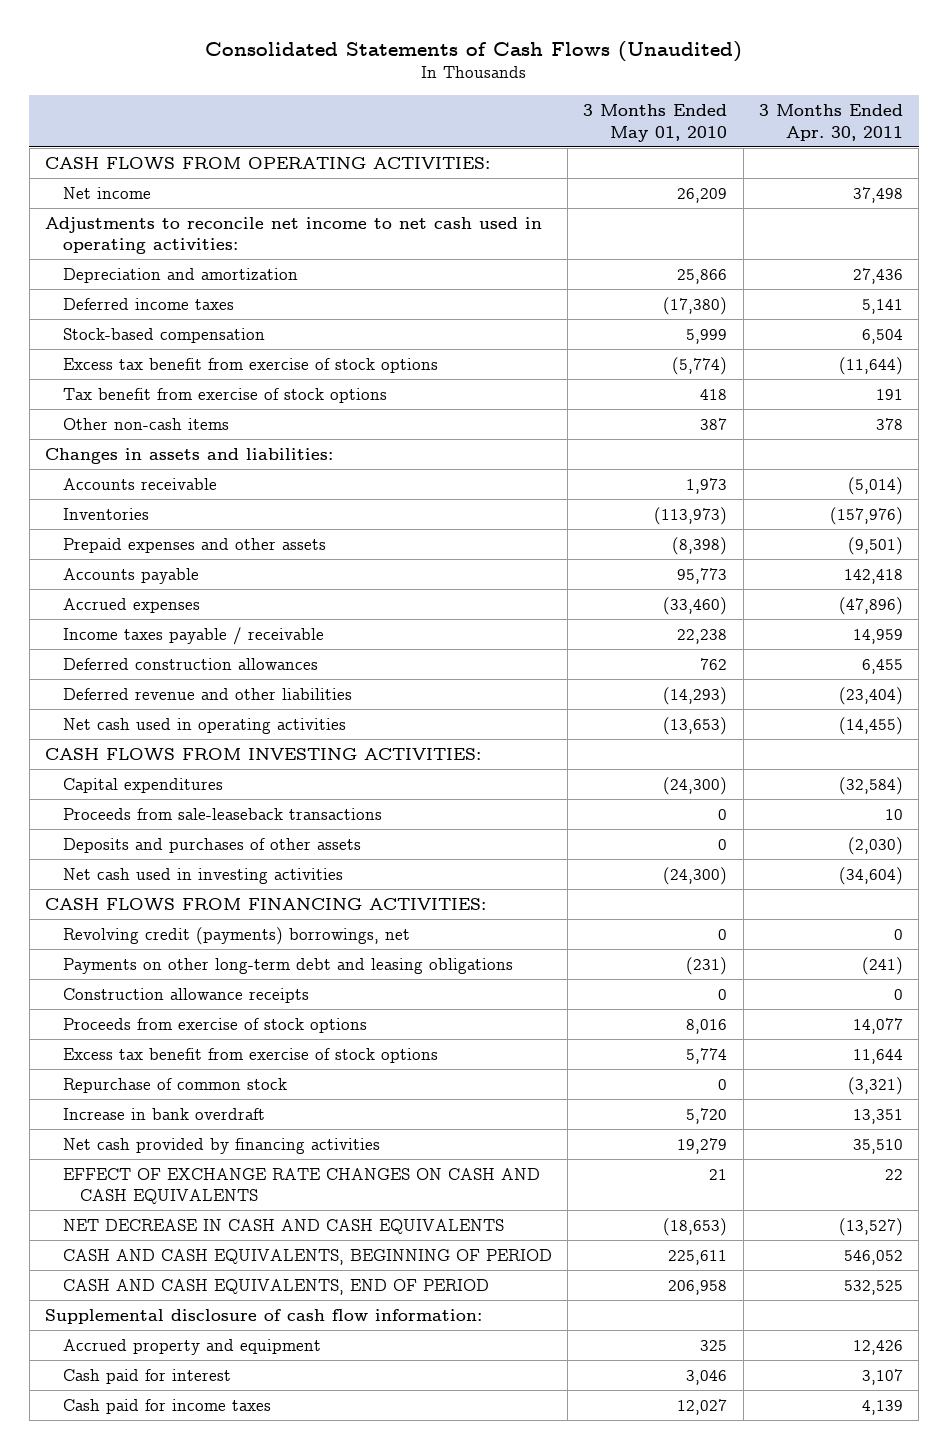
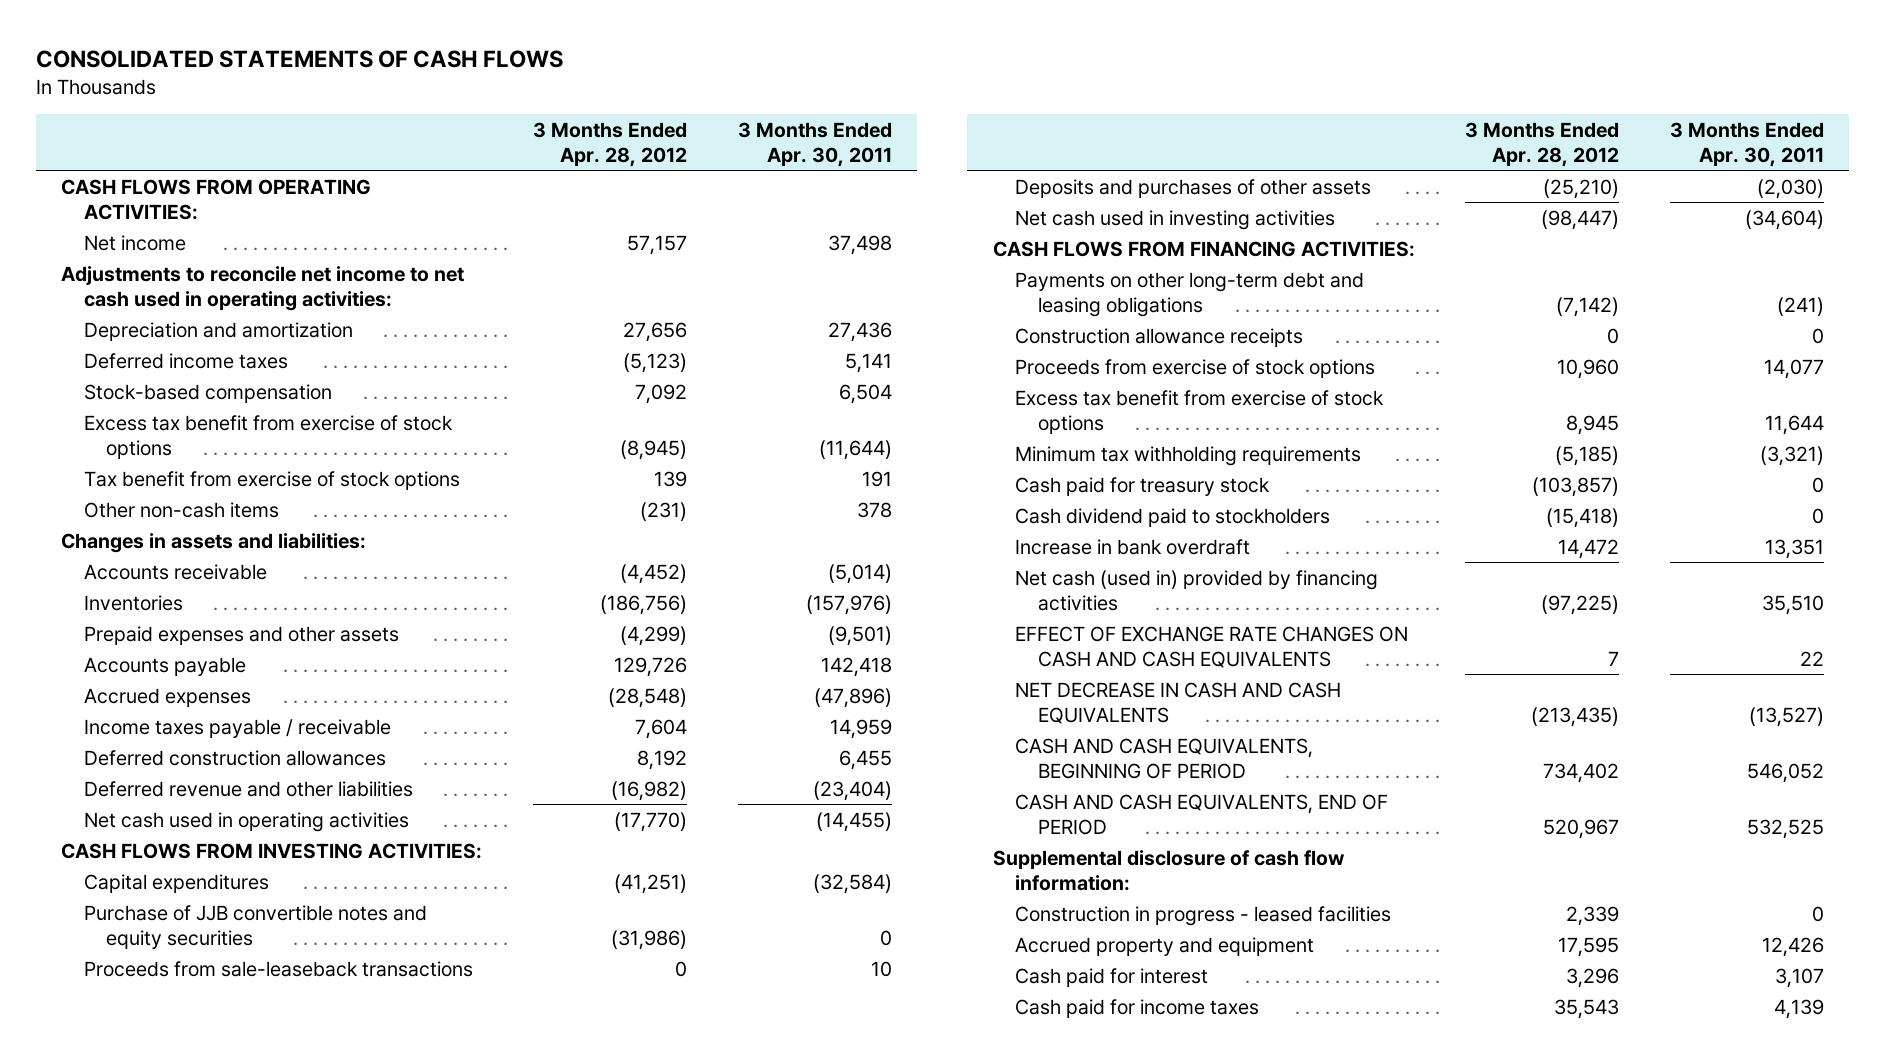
- Consolidated Statements of Cash Flows (Unaudited)
+ CONSOLIDATED STATEMENTS OF CASH FLOWS
- | 3 Months Ended May 01, 2010 | 3 Months Ended Apr. 30, 2011
+ | 3 Months Ended Apr. 28, 2012 | 3 Months Ended Apr. 30, 2011
+ Purchase of JJB convertible notes and equity securities | (31,986) | 0
- Revolving credit (payments) borrowings, net | 0 | 0
- Repurchase of common stock | 0 | (3,321)
+ Minimum tax withholding requirements | (5,185) | (3,321)
+ Cash paid for treasury stock | (103,857) | 0
+ Cash dividend paid to stockholders | (15,418) | 0
- Net cash provided by financing activities | 19,279 | 35,510
+ Net cash (used in) provided by financing activities | (97,225) | 35,510
+ Construction in progress - leased facilities | 2,339 | 0

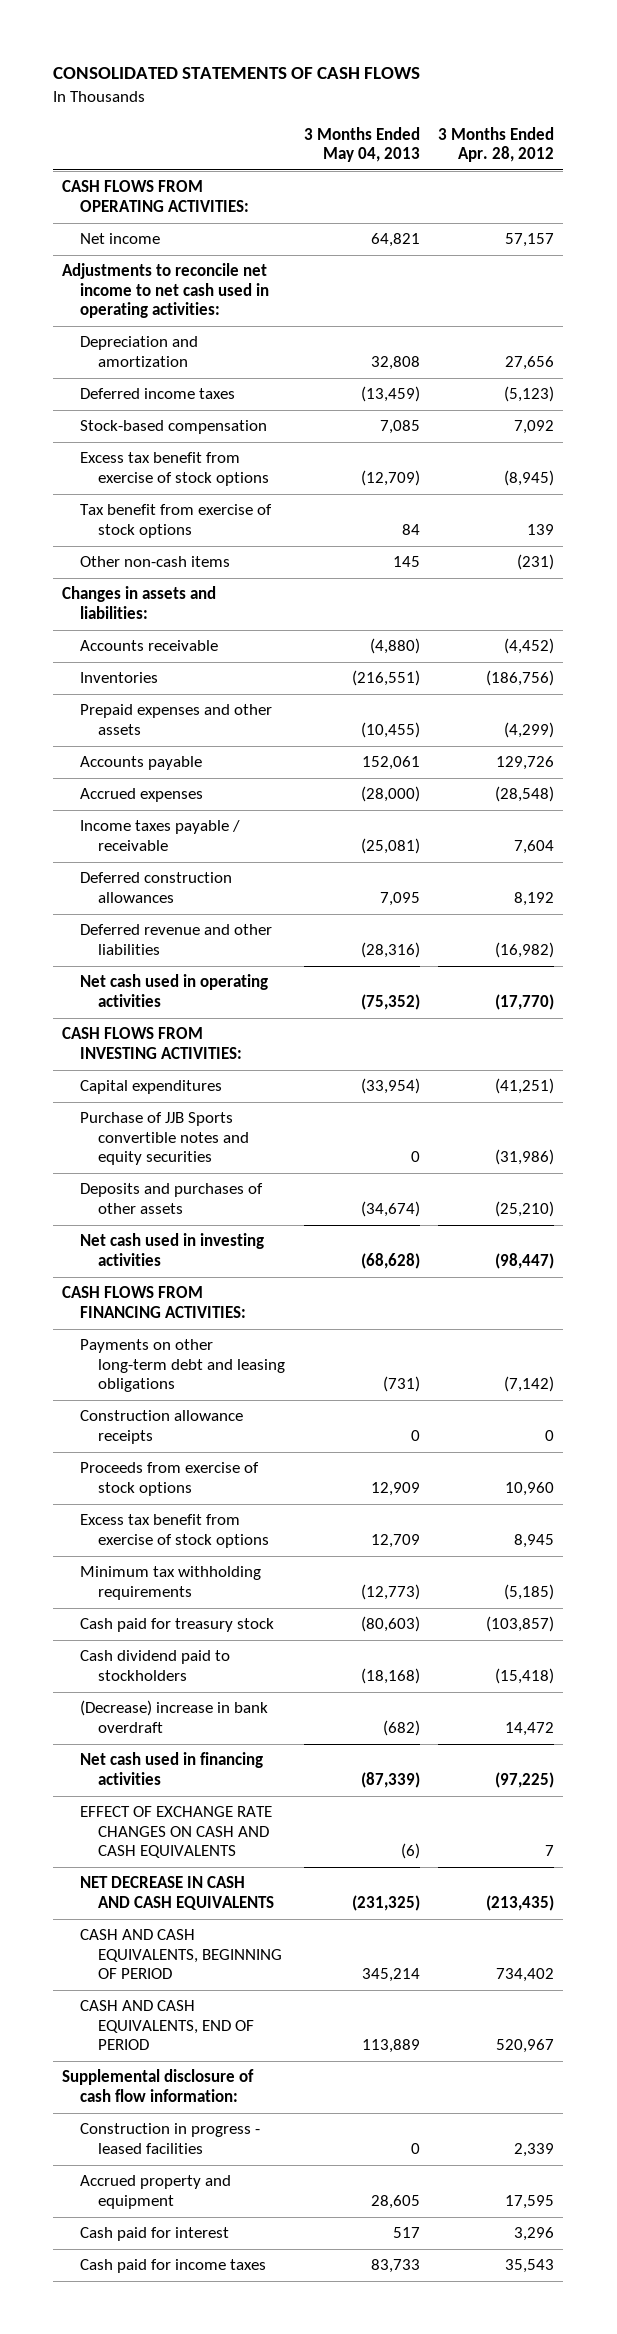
- | 3 Months Ended Apr. 28, 2012 | 3 Months Ended Apr. 30, 2011
+ | 3 Months Ended May 04, 2013 | 3 Months Ended Apr. 28, 2012
- Purchase of JJB convertible notes and equity securities | (31,986) | 0
- Proceeds from sale-leaseback transactions | 0 | 10
+ Purchase of JJB Sports convertible notes and equity securities | 0 | (31,986)
- Increase in bank overdraft | 14,472 | 13,351
- Net cash (used in) provided by financing activities | (97,225) | 35,510
+ (Decrease) increase in bank overdraft | (682) | 14,472
+ Net cash used in financing activities | (87,339) | (97,225)

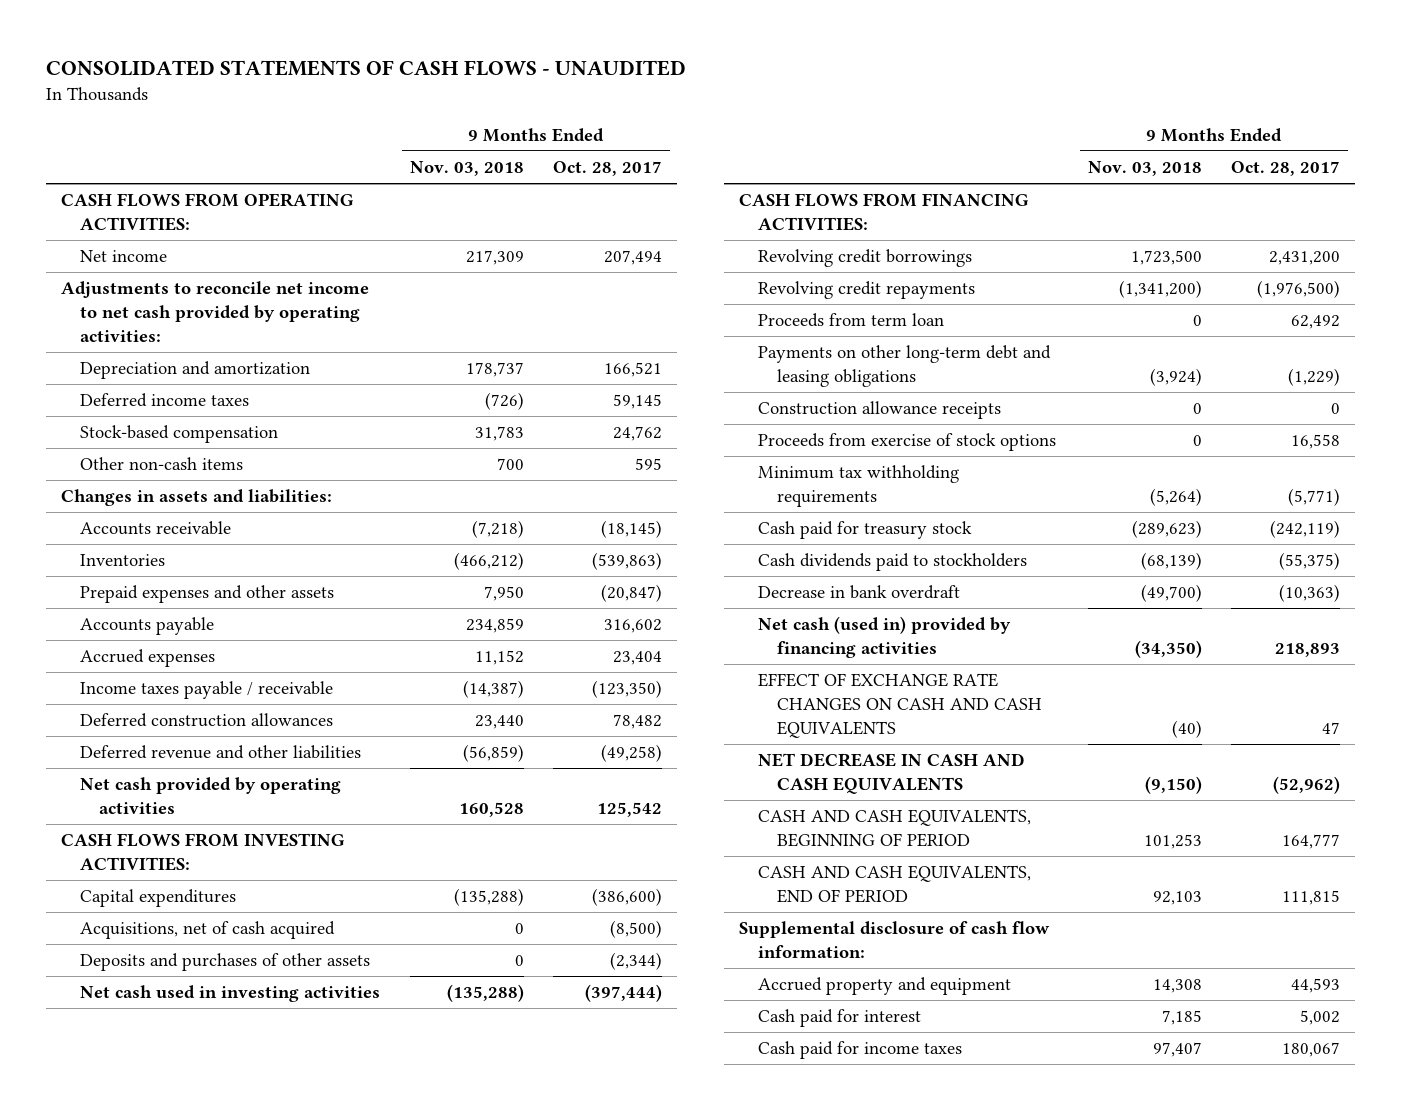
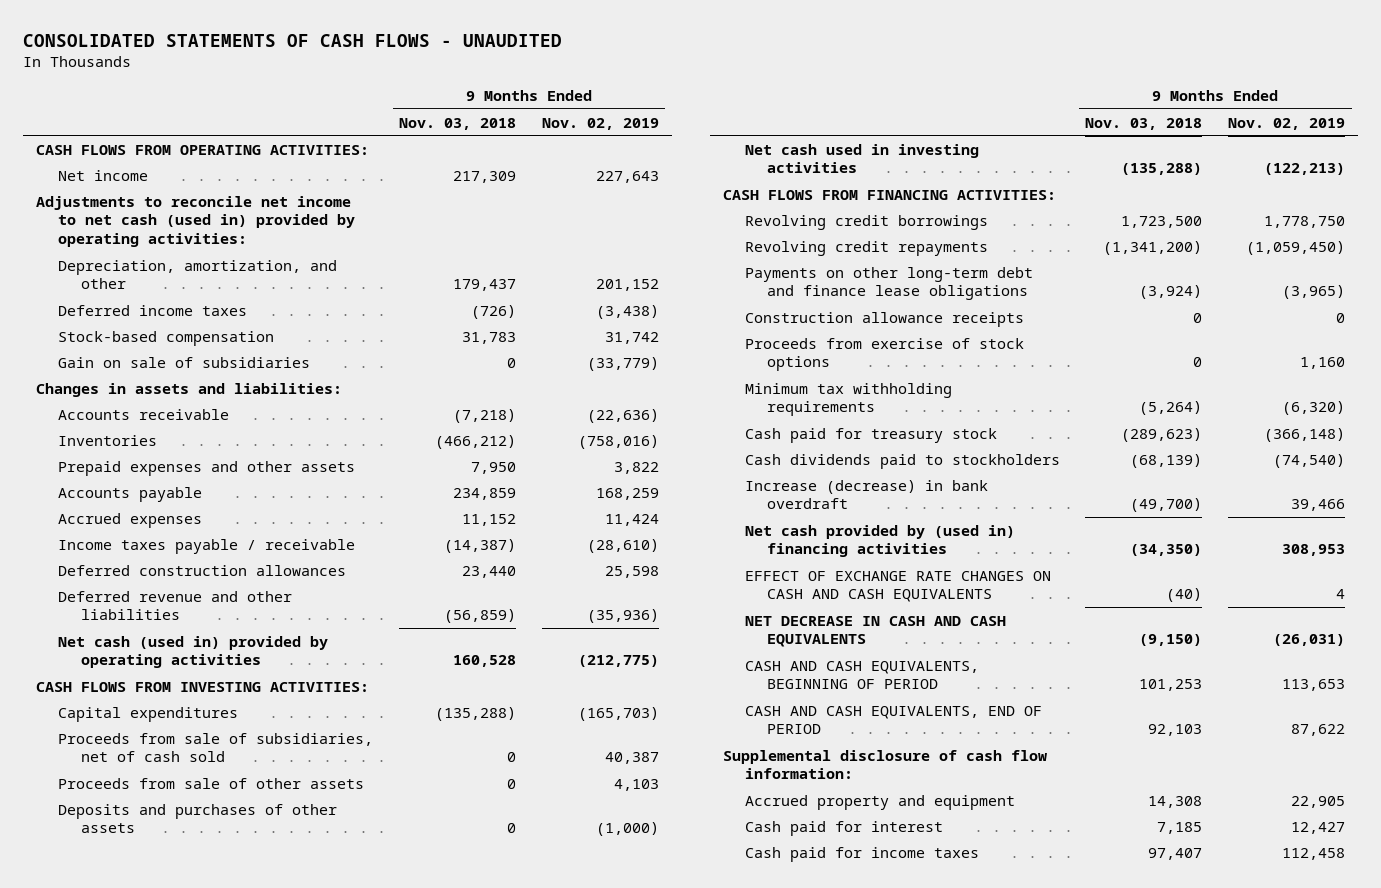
- | 9 Months Ended Nov. 03, 2018 | 9 Months Ended Oct. 28, 2017
+ | 9 Months Ended Nov. 03, 2018 | 9 Months Ended Nov. 02, 2019
- Adjustments to reconcile net income to net cash provided by operating activities:
- Depreciation and amortization | 178,737 | 166,521
+ Adjustments to reconcile net income to net cash (used in) provided by operating activities:
+ Depreciation, amortization, and other | 179,437 | 201,152
- Other non-cash items | 700 | 595
+ Gain on sale of subsidiaries | 0 | (33,779)
- Net cash provided by operating activities | 160,528 | 125,542
+ Net cash (used in) provided by operating activities | 160,528 | (212,775)
- Acquisitions, net of cash acquired | 0 | (8,500)
+ Proceeds from sale of subsidiaries, net of cash sold | 0 | 40,387
+ Proceeds from sale of other assets | 0 | 4,103
- Proceeds from term loan | 0 | 62,492
- Payments on other long-term debt and leasing obligations | (3,924) | (1,229)
+ Payments on other long-term debt and finance lease obligations | (3,924) | (3,965)
- Decrease in bank overdraft | (49,700) | (10,363)
- Net cash (used in) provided by financing activities | (34,350) | 218,893
+ Increase (decrease) in bank overdraft | (49,700) | 39,466
+ Net cash provided by (used in) financing activities | (34,350) | 308,953

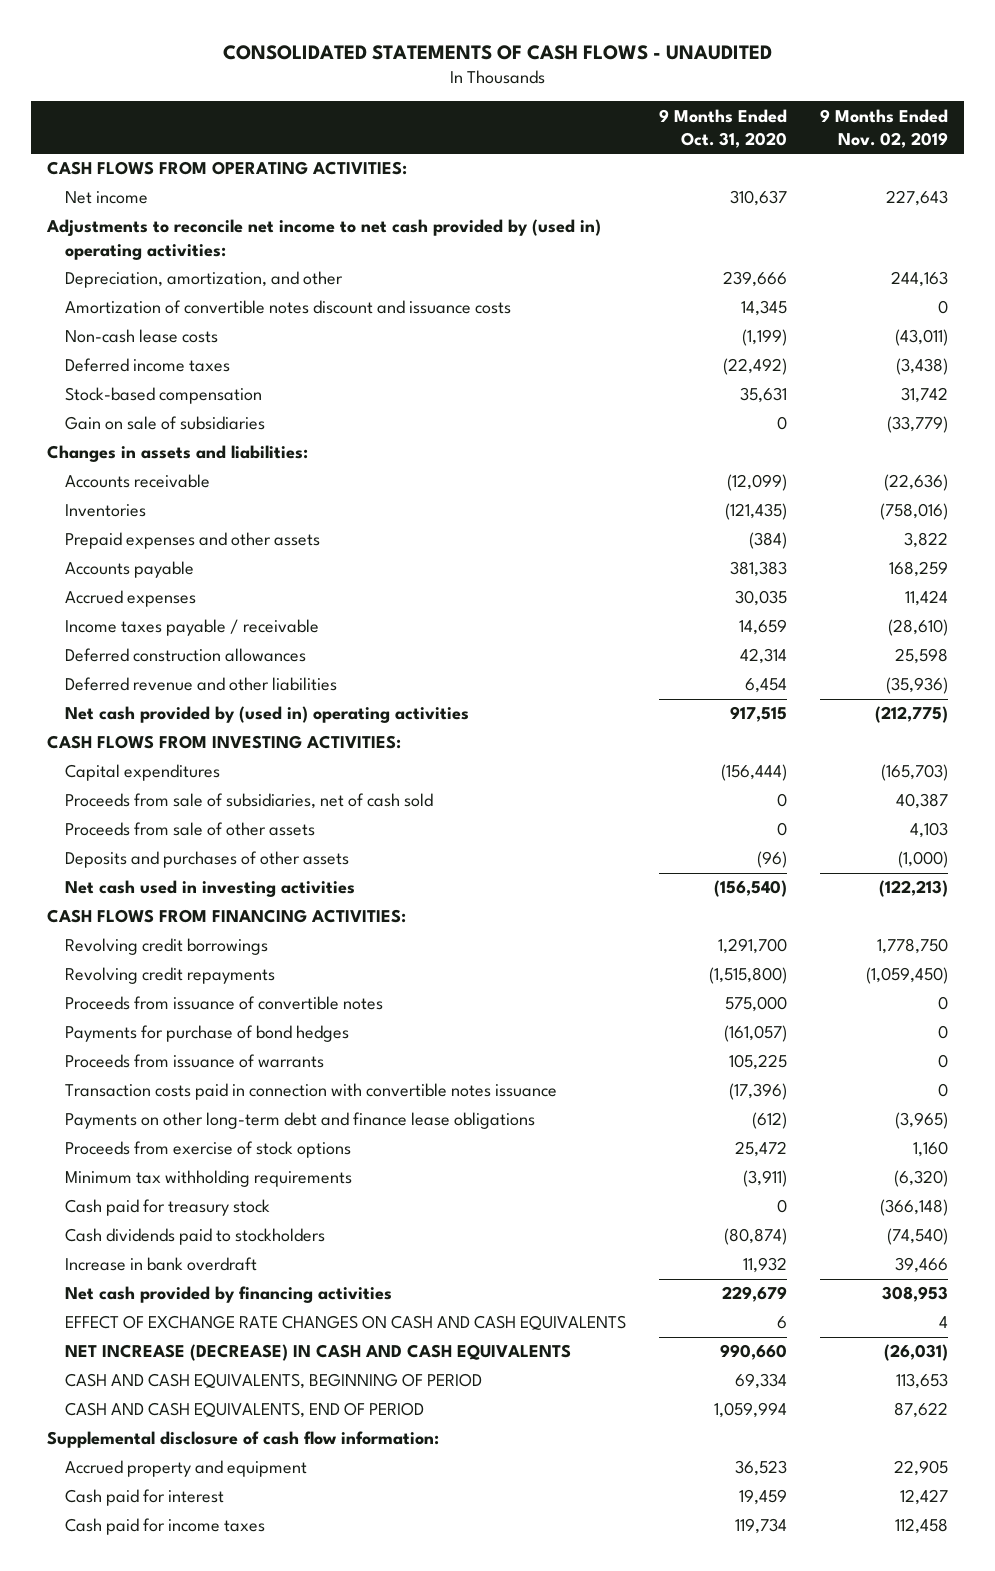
- | 9 Months Ended Nov. 03, 2018 | 9 Months Ended Nov. 02, 2019
+ | 9 Months Ended Oct. 31, 2020 | 9 Months Ended Nov. 02, 2019
- Adjustments to reconcile net income to net cash (used in) provided by operating activities:
- Depreciation, amortization, and other | 179,437 | 201,152
+ Adjustments to reconcile net income to net cash provided by (used in) operating activities:
+ Depreciation, amortization, and other | 239,666 | 244,163
+ Amortization of convertible notes discount and issuance costs | 14,345 | 0
+ Non-cash lease costs | (1,199) | (43,011)
- Net cash (used in) provided by operating activities | 160,528 | (212,775)
+ Net cash provided by (used in) operating activities | 917,515 | (212,775)
+ Proceeds from issuance of convertible notes | 575,000 | 0
+ Payments for purchase of bond hedges | (161,057) | 0
+ Proceeds from issuance of warrants | 105,225 | 0
+ Transaction costs paid in connection with convertible notes issuance | (17,396) | 0
- Construction allowance receipts | 0 | 0
- Increase (decrease) in bank overdraft | (49,700) | 39,466
- Net cash provided by (used in) financing activities | (34,350) | 308,953
+ Increase in bank overdraft | 11,932 | 39,466
+ Net cash provided by financing activities | 229,679 | 308,953
- NET DECREASE IN CASH AND CASH EQUIVALENTS | (9,150) | (26,031)
+ NET INCREASE (DECREASE) IN CASH AND CASH EQUIVALENTS | 990,660 | (26,031)

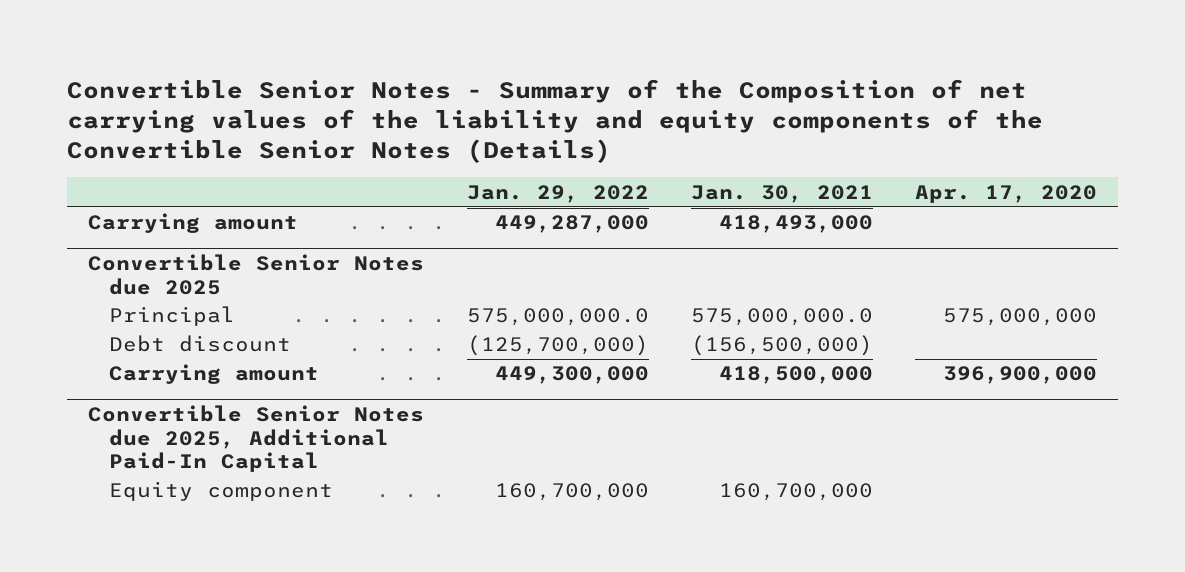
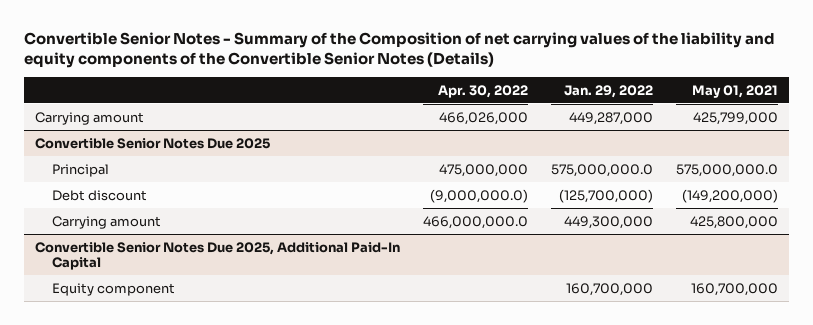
- | Jan. 29, 2022 | Jan. 30, 2021 | Apr. 17, 2020
+ | Apr. 30, 2022 | Jan. 29, 2022 | May 01, 2021
- Convertible Senior Notes due 2025
+ Convertible Senior Notes Due 2025
- Convertible Senior Notes due 2025, Additional Paid-In Capital
+ Convertible Senior Notes Due 2025, Additional Paid-In Capital

